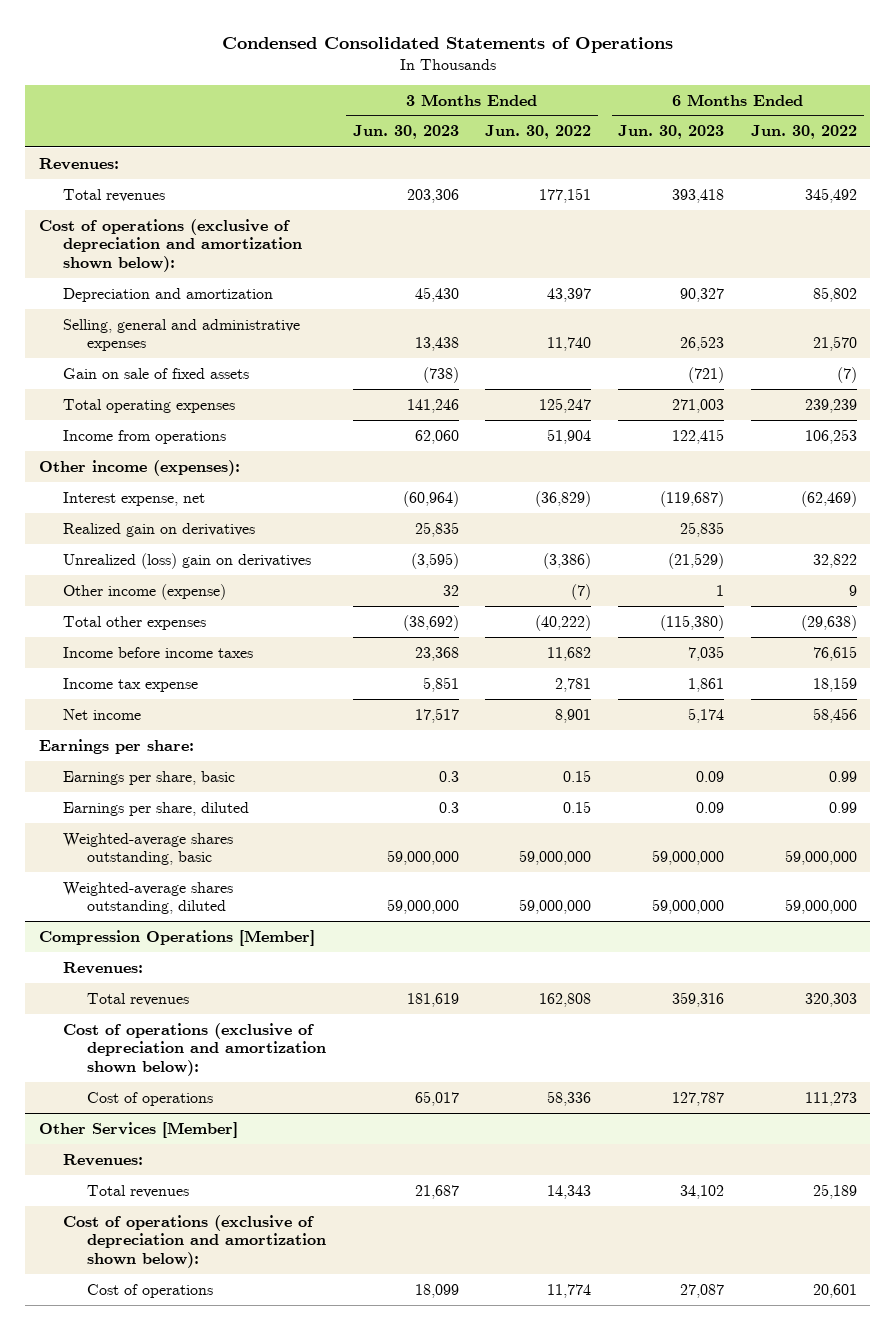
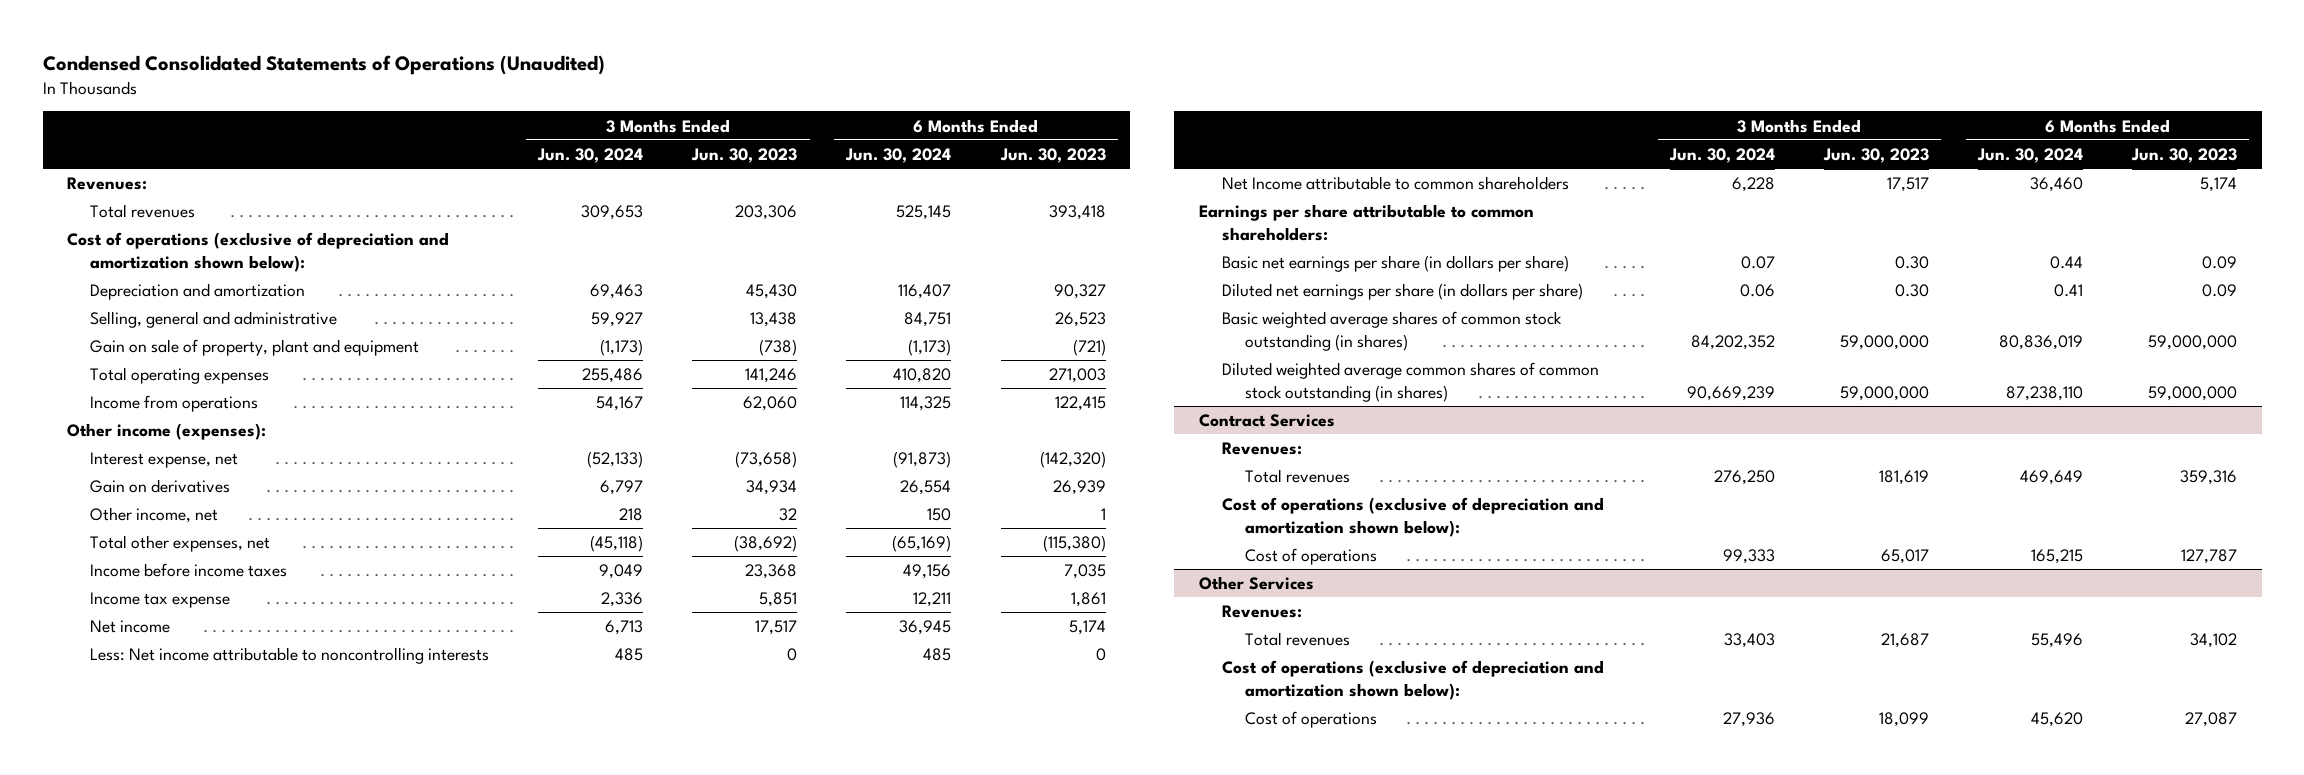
- Condensed Consolidated Statements of Operations
+ Condensed Consolidated Statements of Operations (Unaudited)
- | 3 Months Ended Jun. 30, 2023 | 3 Months Ended Jun. 30, 2022 | 6 Months Ended Jun. 30, 2023 | 6 Months Ended Jun. 30, 2022
+ | 3 Months Ended Jun. 30, 2024 | 3 Months Ended Jun. 30, 2023 | 6 Months Ended Jun. 30, 2024 | 6 Months Ended Jun. 30, 2023
- Selling, general and administrative expenses | 13,438 | 11,740 | 26,523 | 21,570
- Gain on sale of fixed assets | (738) | | (721) | (7)
+ Selling, general and administrative | 59,927 | 13,438 | 84,751 | 26,523
+ Gain on sale of property, plant and equipment | (1,173) | (738) | (1,173) | (721)
- Interest expense, net | (60,964) | (36,829) | (119,687) | (62,469)
- Realized gain on derivatives | 25,835 | | 25,835 |
- Unrealized (loss) gain on derivatives | (3,595) | (3,386) | (21,529) | 32,822
- Other income (expense) | 32 | (7) | 1 | 9
- Total other expenses | (38,692) | (40,222) | (115,380) | (29,638)
+ Interest expense, net | (52,133) | (73,658) | (91,873) | (142,320)
+ Gain on derivatives | 6,797 | 34,934 | 26,554 | 26,939
+ Other income, net | 218 | 32 | 150 | 1
+ Total other expenses, net | (45,118) | (38,692) | (65,169) | (115,380)
- Earnings per share:
- Earnings per share, basic | 0.3 | 0.15 | 0.09 | 0.99
- Earnings per share, diluted | 0.3 | 0.15 | 0.09 | 0.99
- Weighted-average shares outstanding, basic | 59,000,000 | 59,000,000 | 59,000,000 | 59,000,000
- Weighted-average shares outstanding, diluted | 59,000,000 | 59,000,000 | 59,000,000 | 59,000,000
- Compression Operations [Member]
+ Less: Net income attributable to noncontrolling interests | 485 | 0 | 485 | 0
+ Net Income attributable to common shareholders | 6,228 | 17,517 | 36,460 | 5,174
+ Earnings per share attributable to common shareholders:
+ Basic net earnings per share (in dollars per share) | 0.07 | 0.30 | 0.44 | 0.09
+ Diluted net earnings per share (in dollars per share) | 0.06 | 0.30 | 0.41 | 0.09
+ Basic weighted average shares of common stock outstanding (in shares) | 84,202,352 | 59,000,000 | 80,836,019 | 59,000,000
+ Diluted weighted average common shares of common stock outstanding (in shares) | 90,669,239 | 59,000,000 | 87,238,110 | 59,000,000
+ Contract Services
- Other Services [Member]
+ Other Services

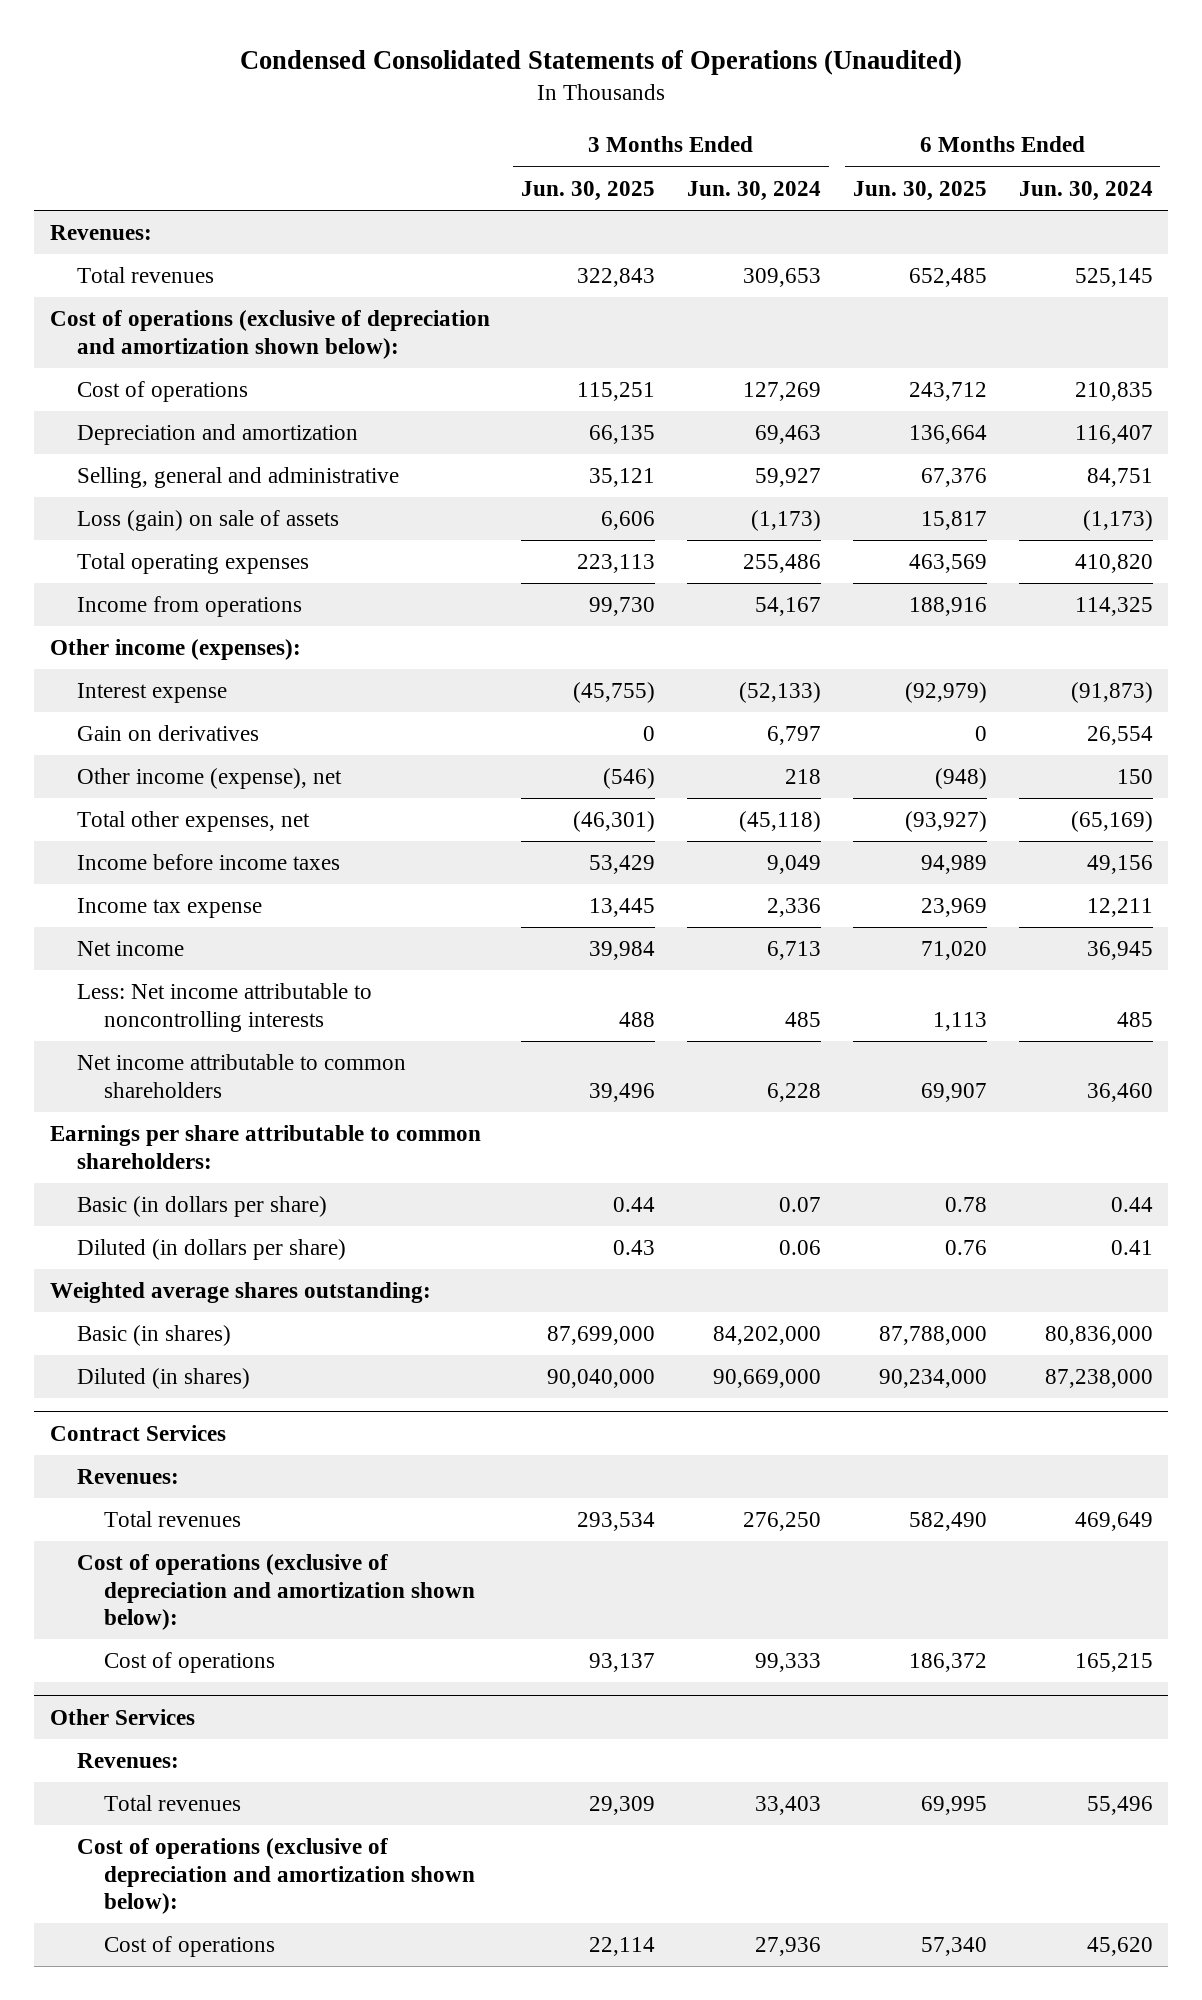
- | 3 Months Ended Jun. 30, 2024 | 3 Months Ended Jun. 30, 2023 | 6 Months Ended Jun. 30, 2024 | 6 Months Ended Jun. 30, 2023
+ | 3 Months Ended Jun. 30, 2025 | 3 Months Ended Jun. 30, 2024 | 6 Months Ended Jun. 30, 2025 | 6 Months Ended Jun. 30, 2024
+ Cost of operations | 115,251 | 127,269 | 243,712 | 210,835
- Gain on sale of property, plant and equipment | (1,173) | (738) | (1,173) | (721)
+ Loss (gain) on sale of assets | 6,606 | (1,173) | 15,817 | (1,173)
- Interest expense, net | (52,133) | (73,658) | (91,873) | (142,320)
+ Interest expense | (45,755) | (52,133) | (92,979) | (91,873)
- Other income, net | 218 | 32 | 150 | 1
+ Other income (expense), net | (546) | 218 | (948) | 150
- Net Income attributable to common shareholders | 6,228 | 17,517 | 36,460 | 5,174
+ Net income attributable to common shareholders | 39,496 | 6,228 | 69,907 | 36,460
- Basic net earnings per share (in dollars per share) | 0.07 | 0.30 | 0.44 | 0.09
- Diluted net earnings per share (in dollars per share) | 0.06 | 0.30 | 0.41 | 0.09
- Basic weighted average shares of common stock outstanding (in shares) | 84,202,352 | 59,000,000 | 80,836,019 | 59,000,000
- Diluted weighted average common shares of common stock outstanding (in shares) | 90,669,239 | 59,000,000 | 87,238,110 | 59,000,000
+ Basic (in dollars per share) | 0.44 | 0.07 | 0.78 | 0.44
+ Diluted (in dollars per share) | 0.43 | 0.06 | 0.76 | 0.41
+ Weighted average shares outstanding:
+ Basic (in shares) | 87,699,000 | 84,202,000 | 87,788,000 | 80,836,000
+ Diluted (in shares) | 90,040,000 | 90,669,000 | 90,234,000 | 87,238,000

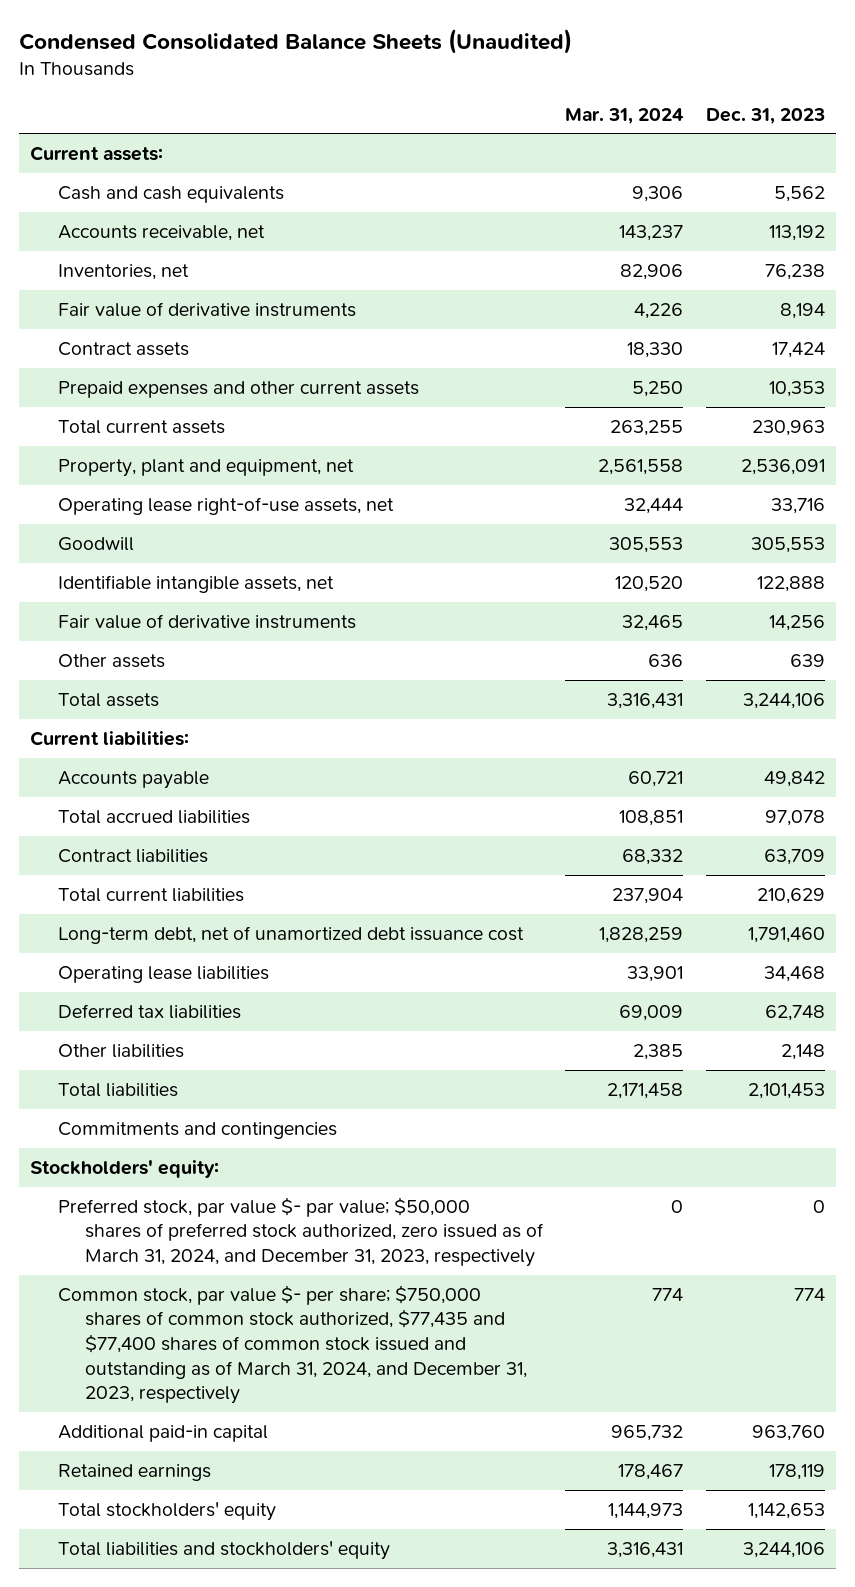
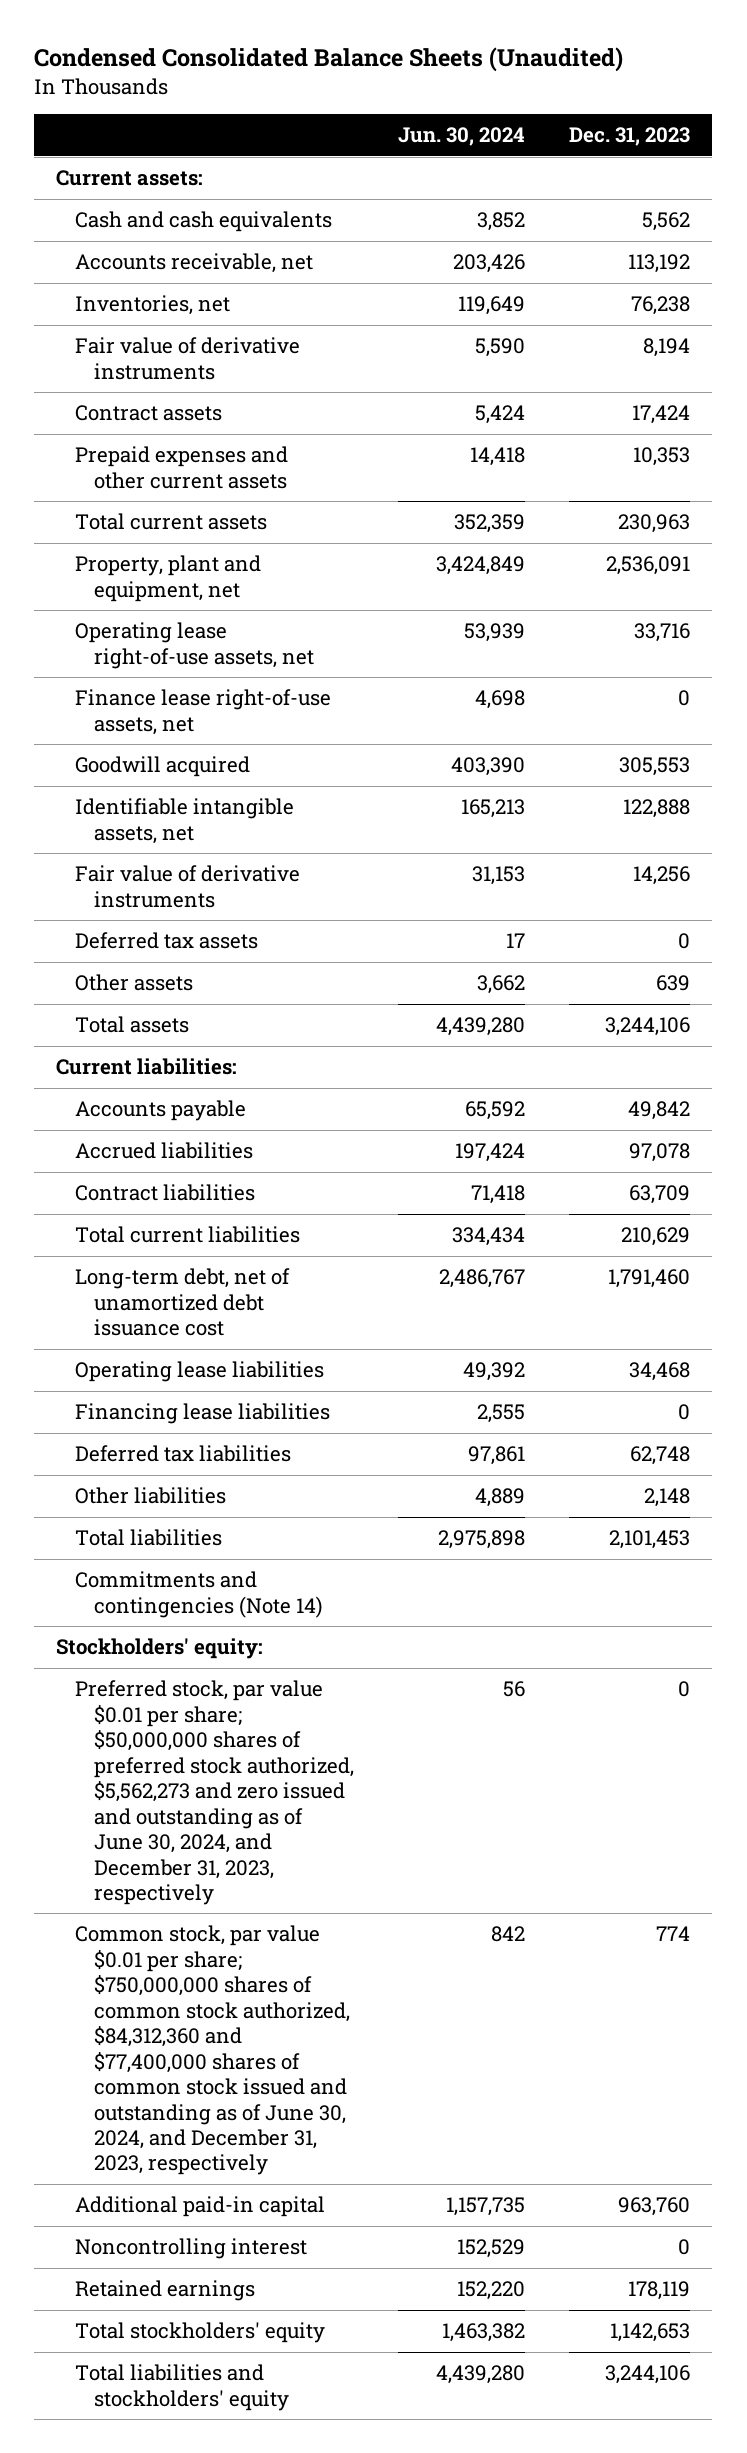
- | Mar. 31, 2024 | Dec. 31, 2023
+ | Jun. 30, 2024 | Dec. 31, 2023
- Goodwill | 305,553 | 305,553
+ Finance lease right-of-use assets, net | 4,698 | 0
+ Goodwill acquired | 403,390 | 305,553
+ Deferred tax assets | 17 | 0
- Total accrued liabilities | 108,851 | 97,078
+ Accrued liabilities | 197,424 | 97,078
+ Financing lease liabilities | 2,555 | 0
- Commitments and contingencies
+ Commitments and contingencies (Note 14)
- Preferred stock, par value $- par value; $50,000 shares of preferred stock authorized, zero issued as of March 31, 2024, and December 31, 2023, respectively | 0 | 0
- Common stock, par value $- per share; $750,000 shares of common stock authorized, $77,435 and $77,400 shares of common stock issued and outstanding as of March 31, 2024, and December 31, 2023, respectively | 774 | 774
+ Preferred stock, par value $0.01 per share; $50,000,000 shares of preferred stock authorized, $5,562,273 and zero issued and outstanding as of June 30, 2024, and December 31, 2023, respectively | 56 | 0
+ Common stock, par value $0.01 per share; $750,000,000 shares of common stock authorized, $84,312,360 and $77,400,000 shares of common stock issued and outstanding as of June 30, 2024, and December 31, 2023, respectively | 842 | 774
+ Noncontrolling interest | 152,529 | 0

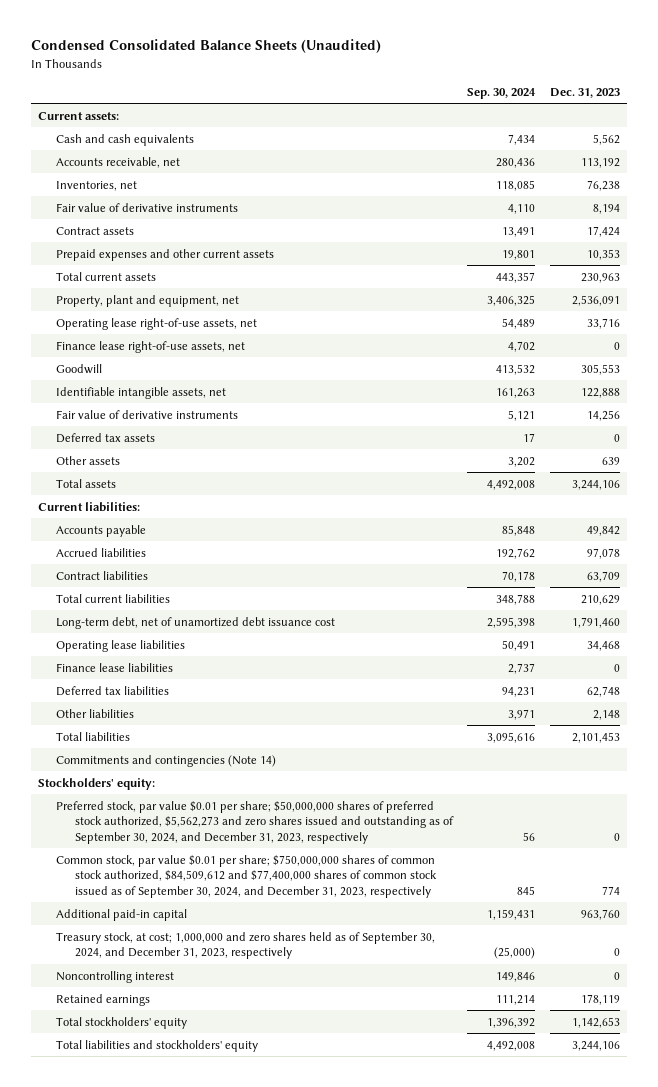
- | Jun. 30, 2024 | Dec. 31, 2023
+ | Sep. 30, 2024 | Dec. 31, 2023
- Goodwill acquired | 403,390 | 305,553
+ Goodwill | 413,532 | 305,553
- Financing lease liabilities | 2,555 | 0
+ Finance lease liabilities | 2,737 | 0
- Preferred stock, par value $0.01 per share; $50,000,000 shares of preferred stock authorized, $5,562,273 and zero issued and outstanding as of June 30, 2024, and December 31, 2023, respectively | 56 | 0
- Common stock, par value $0.01 per share; $750,000,000 shares of common stock authorized, $84,312,360 and $77,400,000 shares of common stock issued and outstanding as of June 30, 2024, and December 31, 2023, respectively | 842 | 774
+ Preferred stock, par value $0.01 per share; $50,000,000 shares of preferred stock authorized, $5,562,273 and zero shares issued and outstanding as of September 30, 2024, and December 31, 2023, respectively | 56 | 0
+ Common stock, par value $0.01 per share; $750,000,000 shares of common stock authorized, $84,509,612 and $77,400,000 shares of common stock issued as of September 30, 2024, and December 31, 2023, respectively | 845 | 774
+ Treasury stock, at cost; 1,000,000 and zero shares held as of September 30, 2024, and December 31, 2023, respectively | (25,000) | 0

